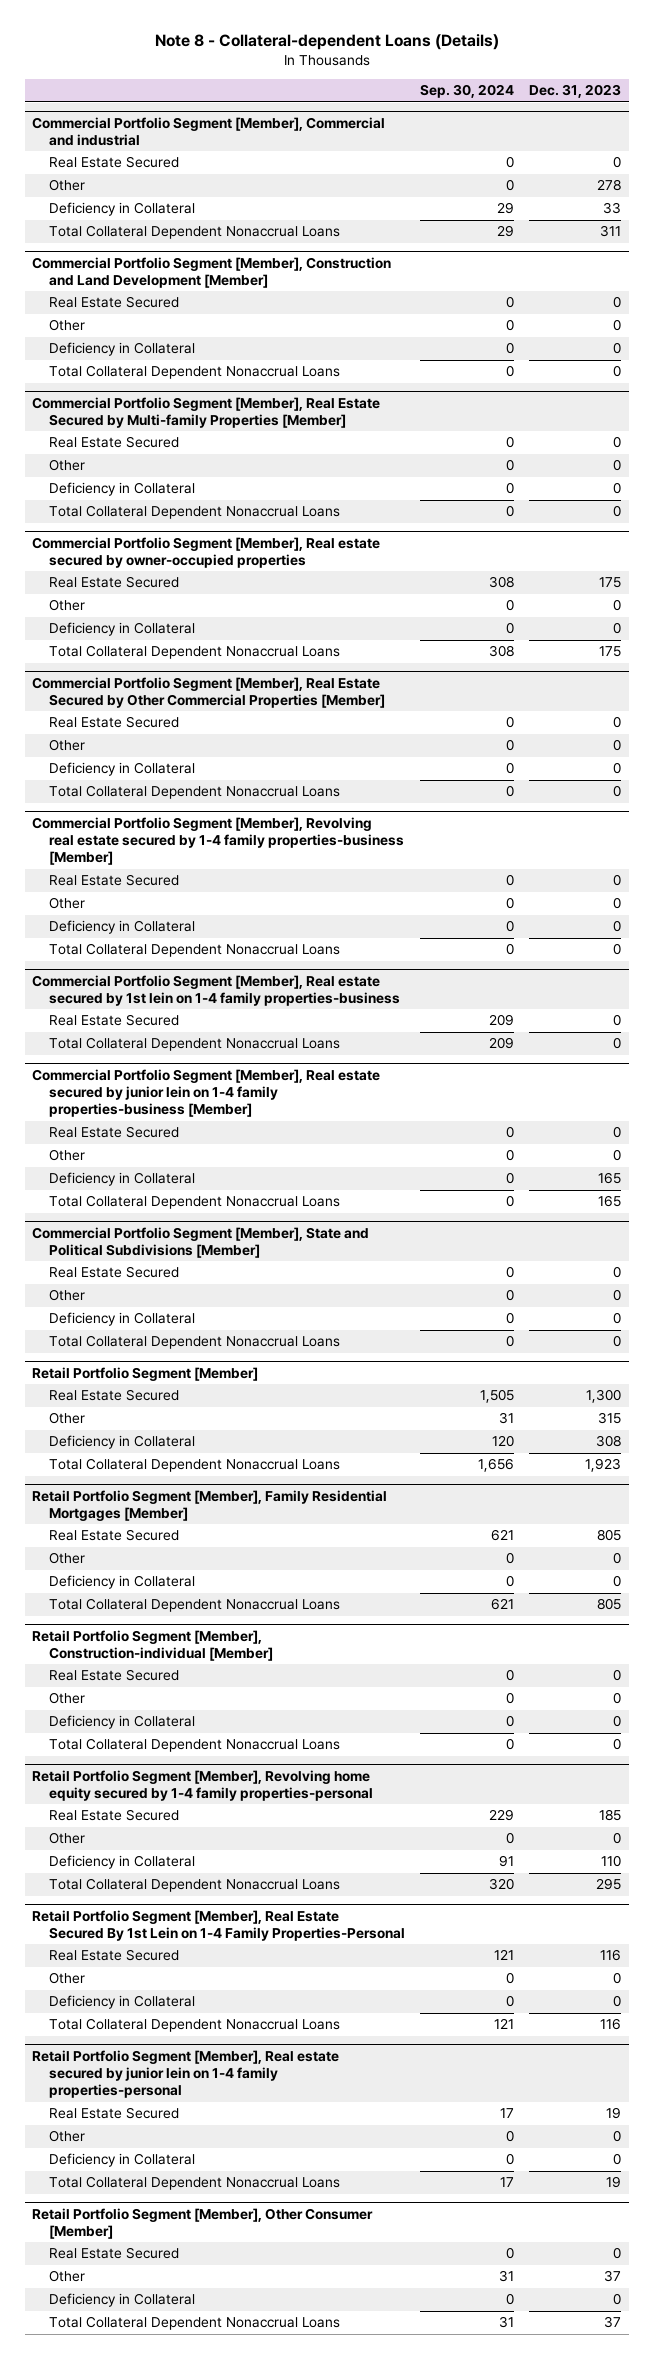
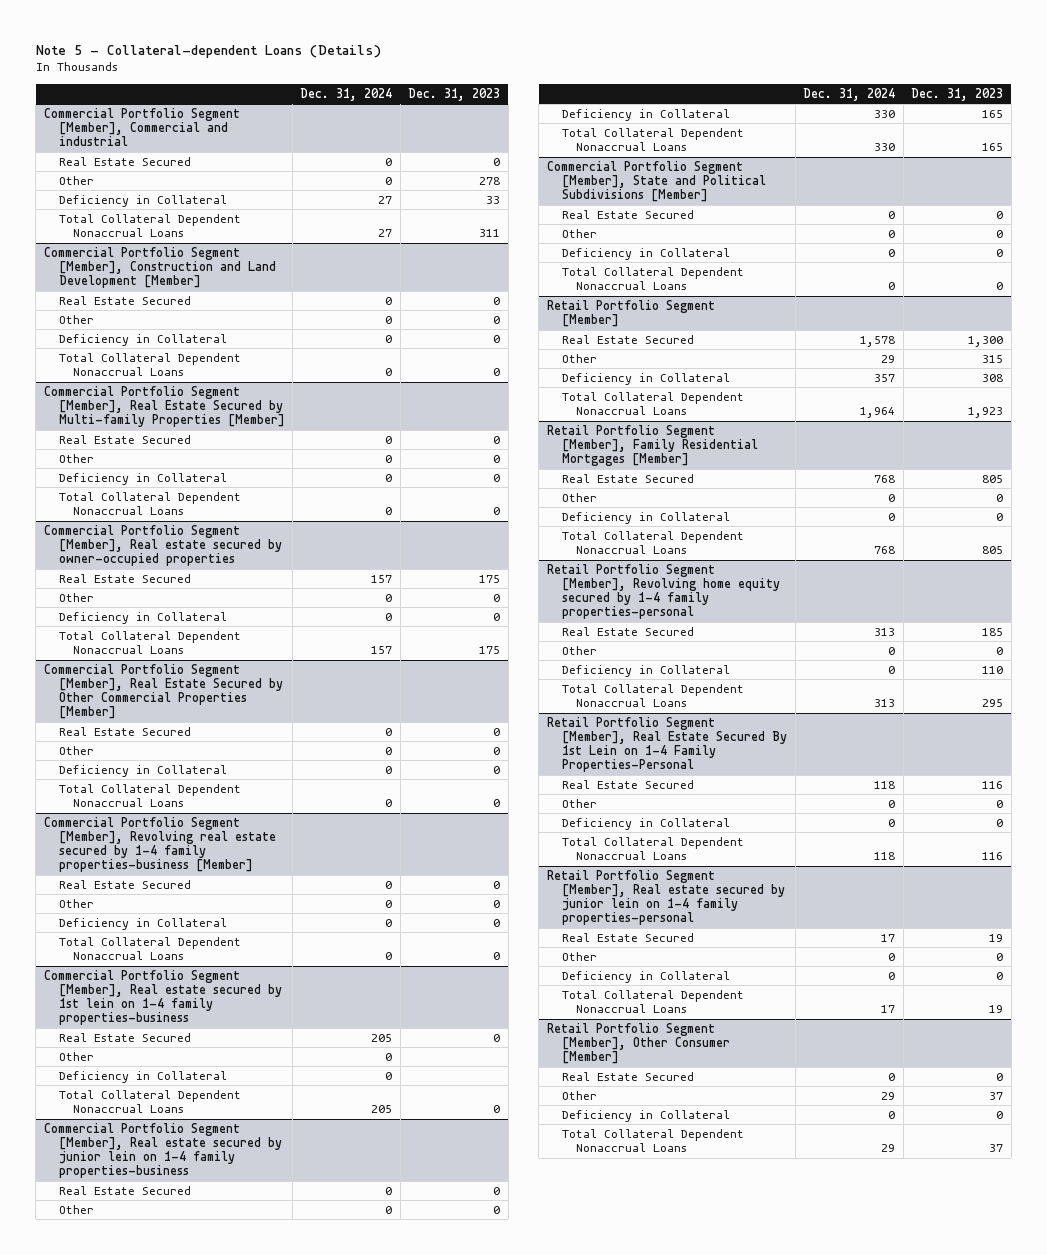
- Note 8 - Collateral-dependent Loans (Details)
+ Note 5 - Collateral-dependent Loans (Details)
- | Sep. 30, 2024 | Dec. 31, 2023
+ | Dec. 31, 2024 | Dec. 31, 2023
@ Commercial Portfolio Segment [Member], Real estate secured by 1st lein on 1-4 family properties-business
+ Other | 0 |
+ Deficiency in Collateral | 0 |
- Commercial Portfolio Segment [Member], Real estate secured by junior lein on 1-4 family properties-business [Member]
+ Commercial Portfolio Segment [Member], Real estate secured by junior lein on 1-4 family properties-business
- Retail Portfolio Segment [Member], Construction-individual [Member]
- Real Estate Secured | 0 | 0
- Other | 0 | 0
- Deficiency in Collateral | 0 | 0
- Total Collateral Dependent Nonaccrual Loans | 0 | 0

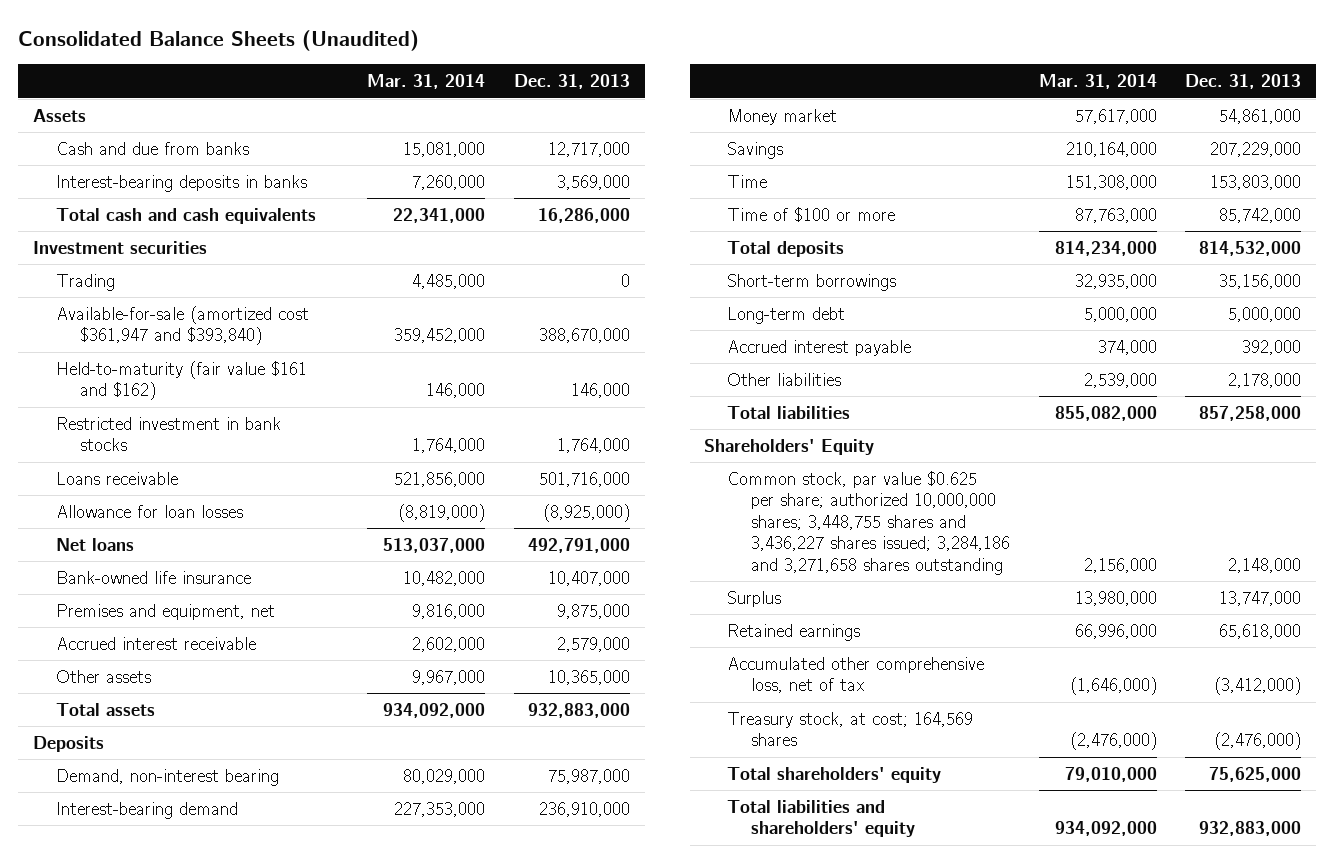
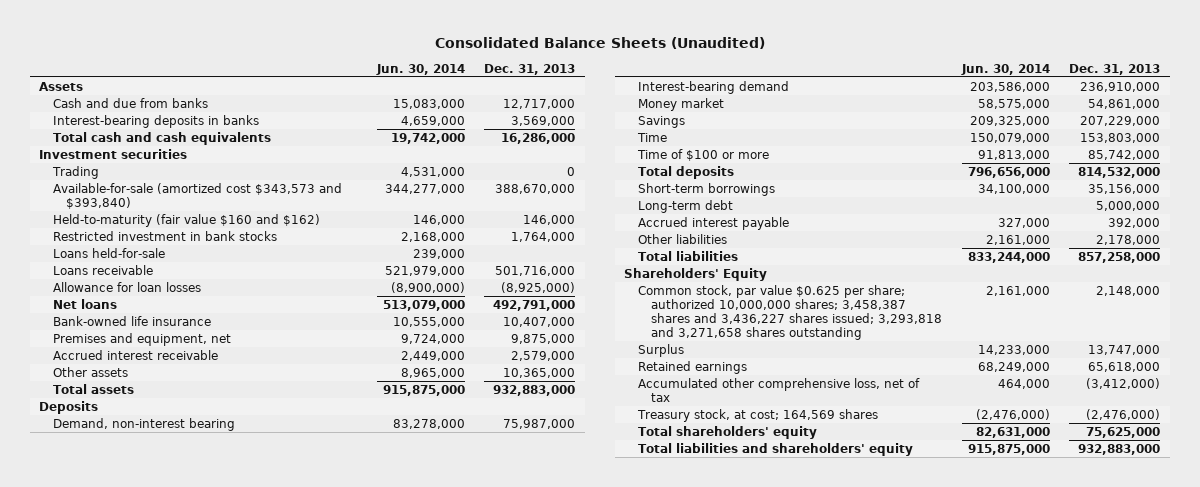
- | Mar. 31, 2014 | Dec. 31, 2013
+ | Jun. 30, 2014 | Dec. 31, 2013
- Available-for-sale (amortized cost $361,947 and $393,840) | 359,452,000 | 388,670,000
- Held-to-maturity (fair value $161 and $162) | 146,000 | 146,000
+ Available-for-sale (amortized cost $343,573 and $393,840) | 344,277,000 | 388,670,000
+ Held-to-maturity (fair value $160 and $162) | 146,000 | 146,000
+ Loans held-for-sale | 239,000 |
- Common stock, par value $0.625 per share; authorized 10,000,000 shares; 3,448,755 shares and 3,436,227 shares issued; 3,284,186 and 3,271,658 shares outstanding | 2,156,000 | 2,148,000
+ Common stock, par value $0.625 per share; authorized 10,000,000 shares; 3,458,387 shares and 3,436,227 shares issued; 3,293,818 and 3,271,658 shares outstanding | 2,161,000 | 2,148,000

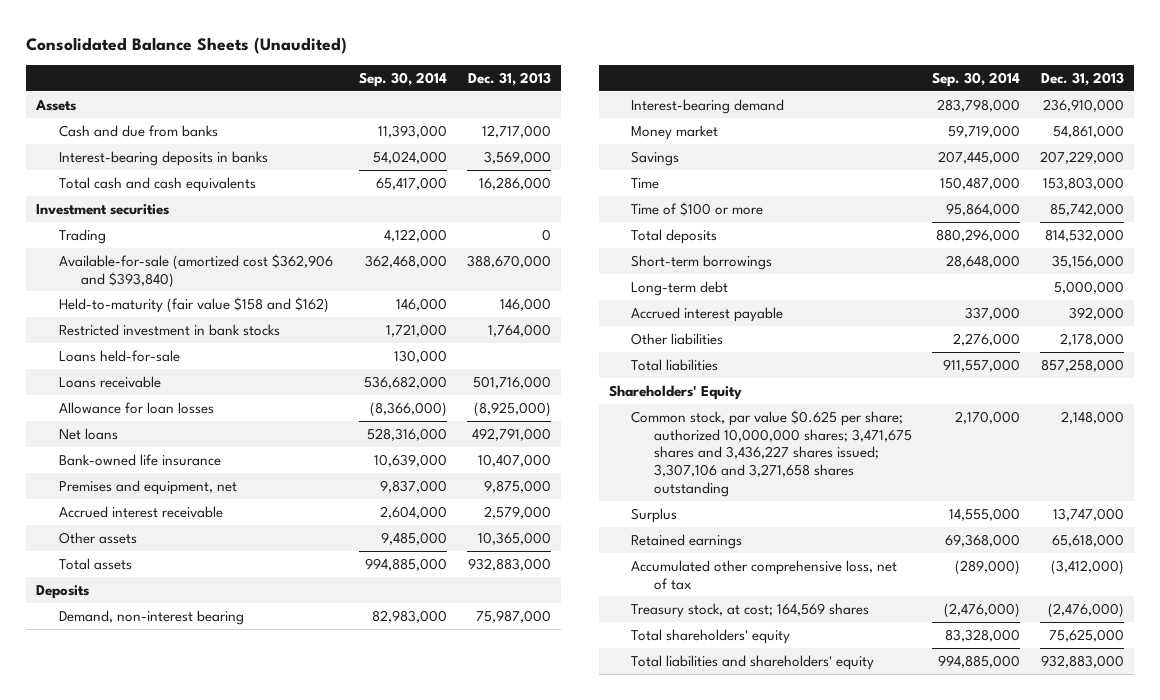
- | Jun. 30, 2014 | Dec. 31, 2013
+ | Sep. 30, 2014 | Dec. 31, 2013
- Available-for-sale (amortized cost $343,573 and $393,840) | 344,277,000 | 388,670,000
- Held-to-maturity (fair value $160 and $162) | 146,000 | 146,000
+ Available-for-sale (amortized cost $362,906 and $393,840) | 362,468,000 | 388,670,000
+ Held-to-maturity (fair value $158 and $162) | 146,000 | 146,000
- Common stock, par value $0.625 per share; authorized 10,000,000 shares; 3,458,387 shares and 3,436,227 shares issued; 3,293,818 and 3,271,658 shares outstanding | 2,161,000 | 2,148,000
+ Common stock, par value $0.625 per share; authorized 10,000,000 shares; 3,471,675 shares and 3,436,227 shares issued; 3,307,106 and 3,271,658 shares outstanding | 2,170,000 | 2,148,000

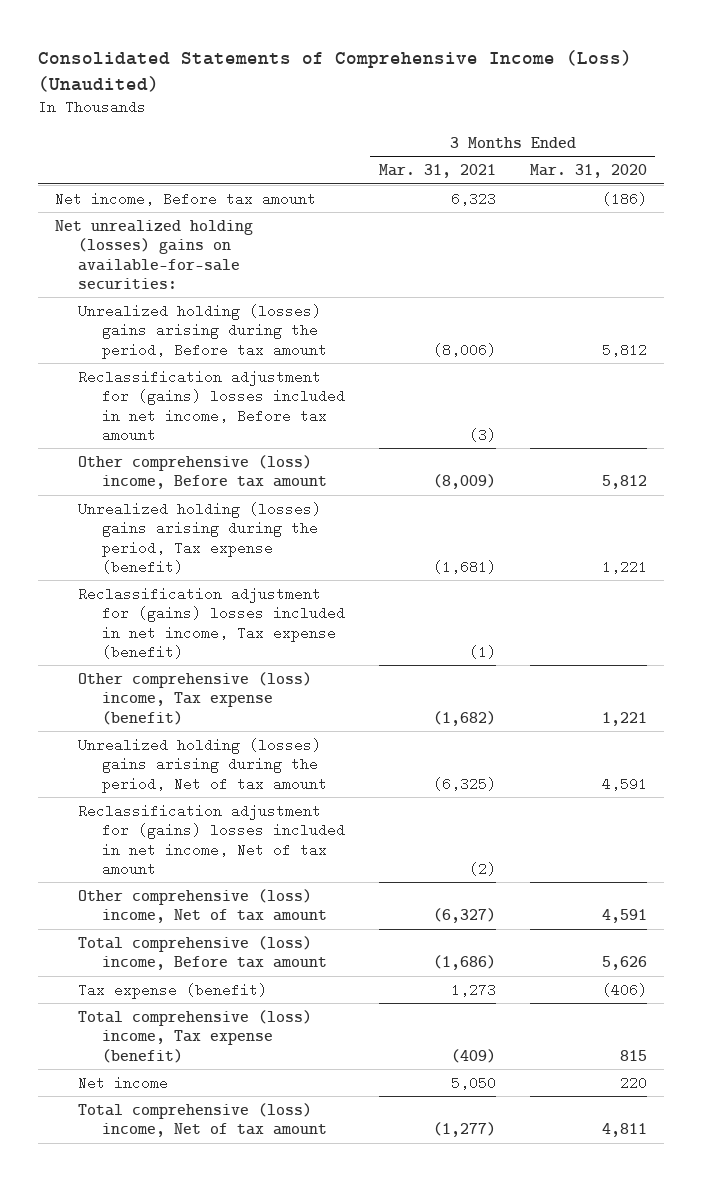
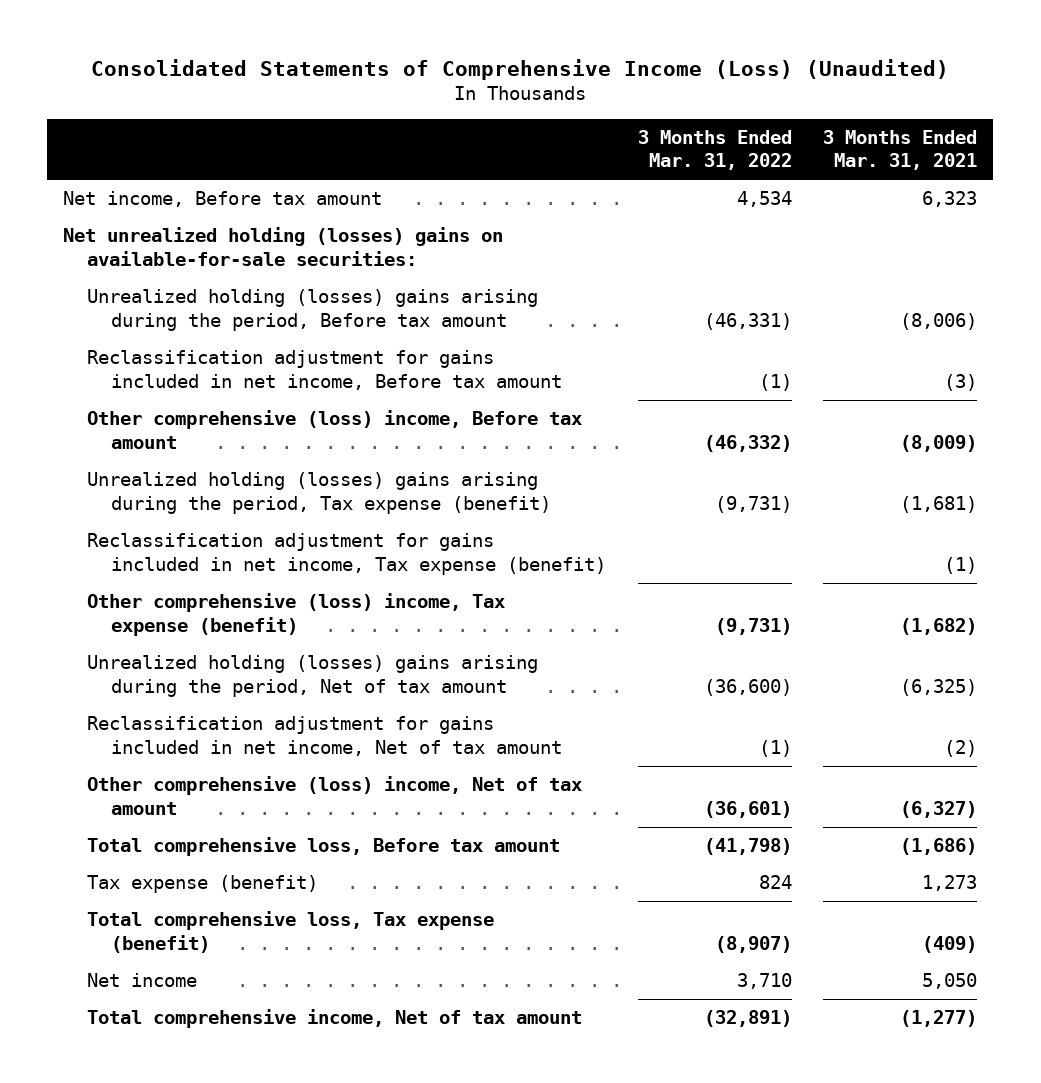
- | 3 Months Ended Mar. 31, 2021 | 3 Months Ended Mar. 31, 2020
+ | 3 Months Ended Mar. 31, 2022 | 3 Months Ended Mar. 31, 2021
- Reclassification adjustment for (gains) losses included in net income, Before tax amount | (3) |
+ Reclassification adjustment for gains included in net income, Before tax amount | (1) | (3)
- Reclassification adjustment for (gains) losses included in net income, Tax expense (benefit) | (1) |
+ Reclassification adjustment for gains included in net income, Tax expense (benefit) | | (1)
- Reclassification adjustment for (gains) losses included in net income, Net of tax amount | (2) |
+ Reclassification adjustment for gains included in net income, Net of tax amount | (1) | (2)
- Total comprehensive (loss) income, Before tax amount | (1,686) | 5,626
+ Total comprehensive loss, Before tax amount | (41,798) | (1,686)
- Total comprehensive (loss) income, Tax expense (benefit) | (409) | 815
+ Total comprehensive loss, Tax expense (benefit) | (8,907) | (409)
- Total comprehensive (loss) income, Net of tax amount | (1,277) | 4,811
+ Total comprehensive income, Net of tax amount | (32,891) | (1,277)

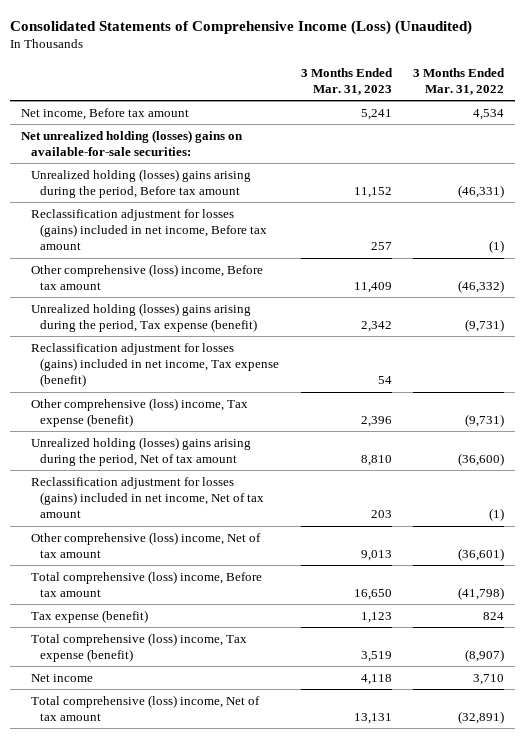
- | 3 Months Ended Mar. 31, 2022 | 3 Months Ended Mar. 31, 2021
+ | 3 Months Ended Mar. 31, 2023 | 3 Months Ended Mar. 31, 2022
- Reclassification adjustment for gains included in net income, Before tax amount | (1) | (3)
+ Reclassification adjustment for losses (gains) included in net income, Before tax amount | 257 | (1)
- Reclassification adjustment for gains included in net income, Tax expense (benefit) | | (1)
+ Reclassification adjustment for losses (gains) included in net income, Tax expense (benefit) | 54 |
- Reclassification adjustment for gains included in net income, Net of tax amount | (1) | (2)
+ Reclassification adjustment for losses (gains) included in net income, Net of tax amount | 203 | (1)
- Total comprehensive loss, Before tax amount | (41,798) | (1,686)
+ Total comprehensive (loss) income, Before tax amount | 16,650 | (41,798)
- Total comprehensive loss, Tax expense (benefit) | (8,907) | (409)
+ Total comprehensive (loss) income, Tax expense (benefit) | 3,519 | (8,907)
- Total comprehensive income, Net of tax amount | (32,891) | (1,277)
+ Total comprehensive (loss) income, Net of tax amount | 13,131 | (32,891)

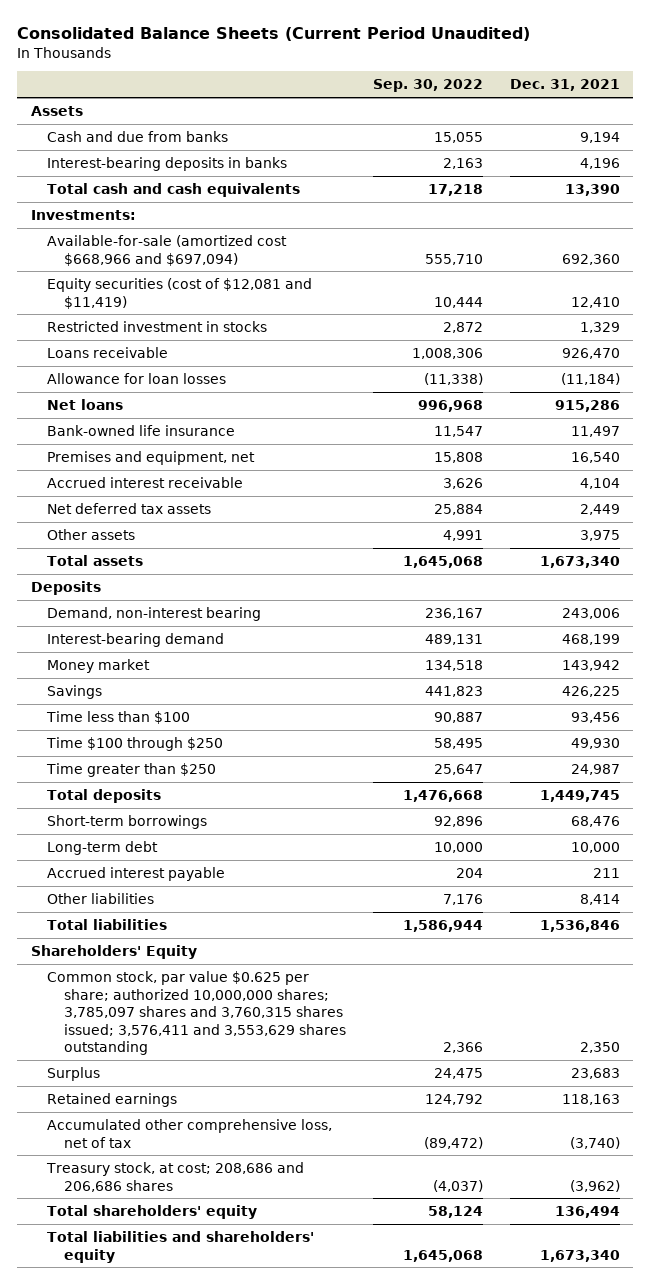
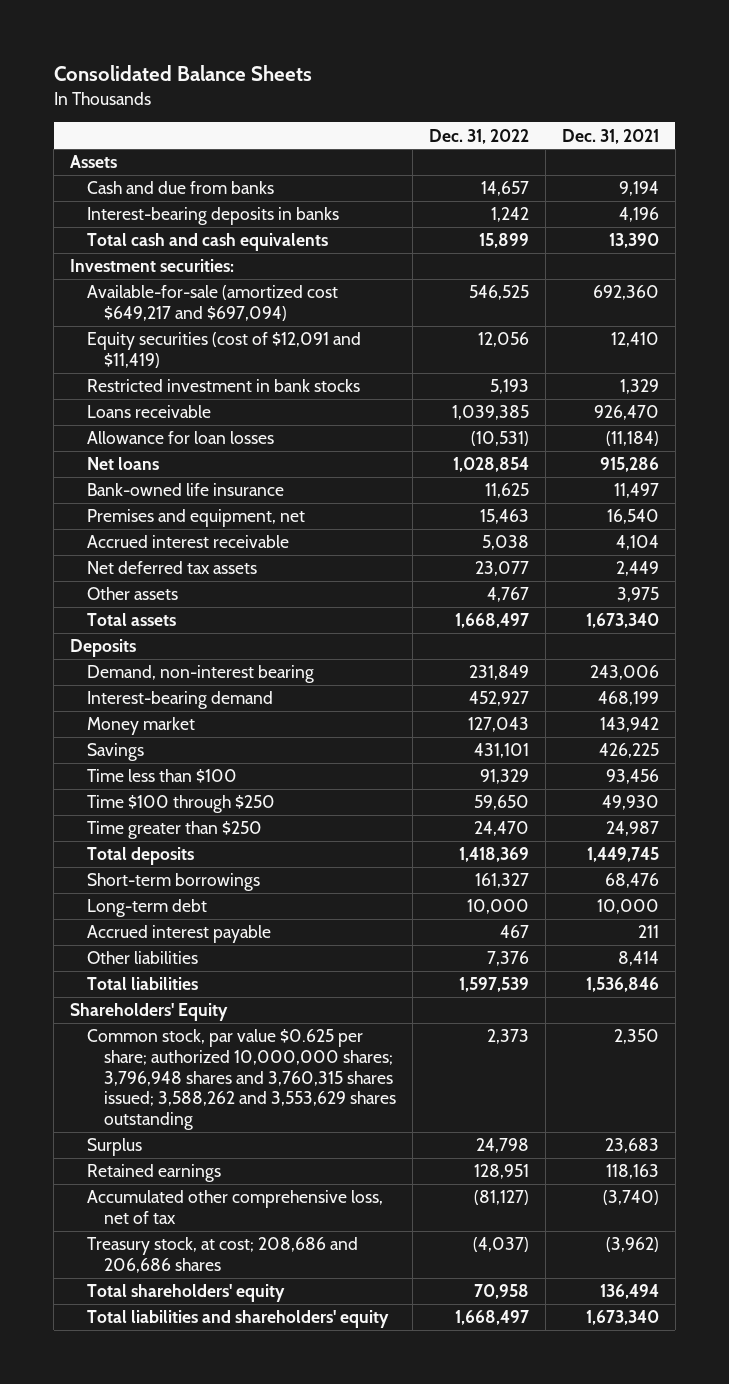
- Consolidated Balance Sheets (Current Period Unaudited)
+ Consolidated Balance Sheets
- | Sep. 30, 2022 | Dec. 31, 2021
+ | Dec. 31, 2022 | Dec. 31, 2021
- Investments:
- Available-for-sale (amortized cost $668,966 and $697,094) | 555,710 | 692,360
- Equity securities (cost of $12,081 and $11,419) | 10,444 | 12,410
- Restricted investment in stocks | 2,872 | 1,329
+ Investment securities:
+ Available-for-sale (amortized cost $649,217 and $697,094) | 546,525 | 692,360
+ Equity securities (cost of $12,091 and $11,419) | 12,056 | 12,410
+ Restricted investment in bank stocks | 5,193 | 1,329
- Common stock, par value $0.625 per share; authorized 10,000,000 shares; 3,785,097 shares and 3,760,315 shares issued; 3,576,411 and 3,553,629 shares outstanding | 2,366 | 2,350
+ Common stock, par value $0.625 per share; authorized 10,000,000 shares; 3,796,948 shares and 3,760,315 shares issued; 3,588,262 and 3,553,629 shares outstanding | 2,373 | 2,350

